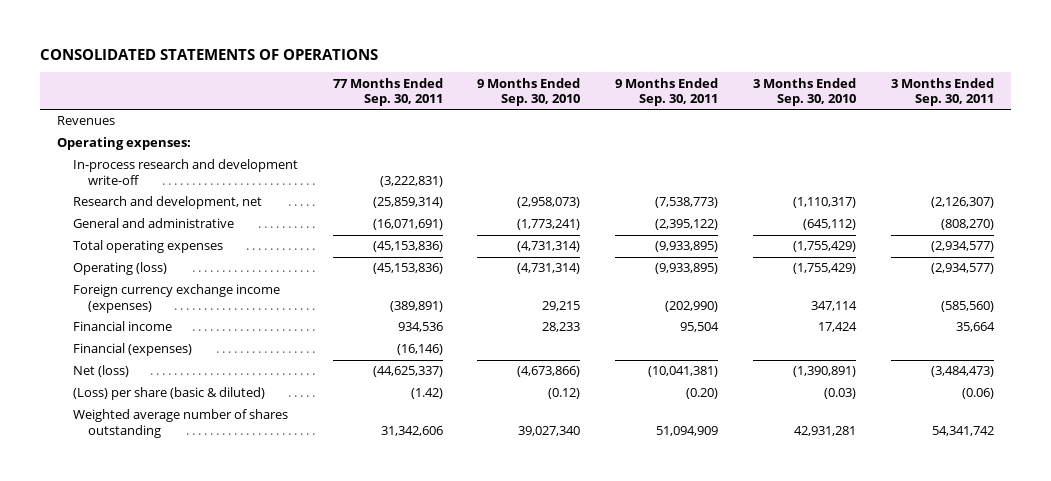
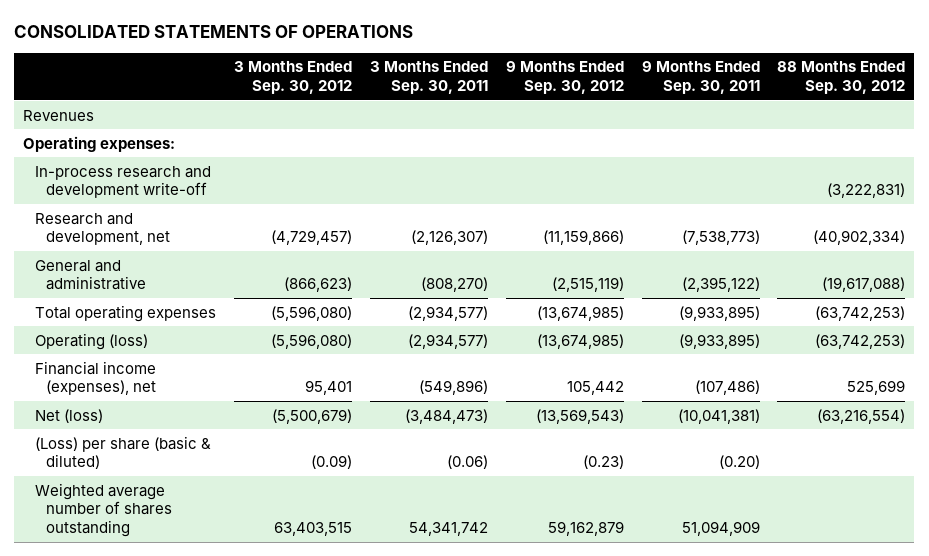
- | 77 Months Ended Sep. 30, 2011 | 9 Months Ended Sep. 30, 2010 | 9 Months Ended Sep. 30, 2011 | 3 Months Ended Sep. 30, 2010 | 3 Months Ended Sep. 30, 2011
+ | 3 Months Ended Sep. 30, 2012 | 3 Months Ended Sep. 30, 2011 | 9 Months Ended Sep. 30, 2012 | 9 Months Ended Sep. 30, 2011 | 88 Months Ended Sep. 30, 2012
- Foreign currency exchange income (expenses) | (389,891) | 29,215 | (202,990) | 347,114 | (585,560)
- Financial income | 934,536 | 28,233 | 95,504 | 17,424 | 35,664
- Financial (expenses) | (16,146) | | | |
+ Financial income (expenses), net | 95,401 | (549,896) | 105,442 | (107,486) | 525,699

